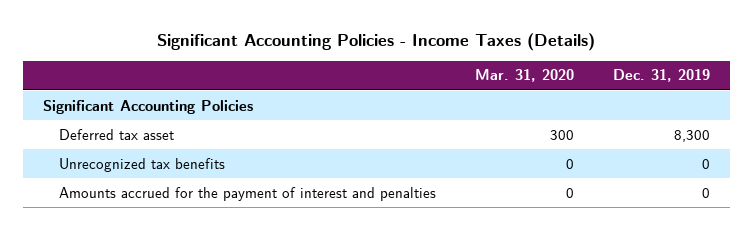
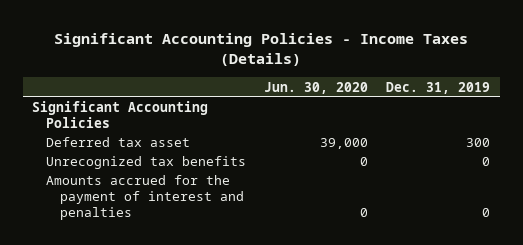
- | Mar. 31, 2020 | Dec. 31, 2019
+ | Jun. 30, 2020 | Dec. 31, 2019
- Deferred tax asset | 300 | 8,300
+ Deferred tax asset | 39,000 | 300

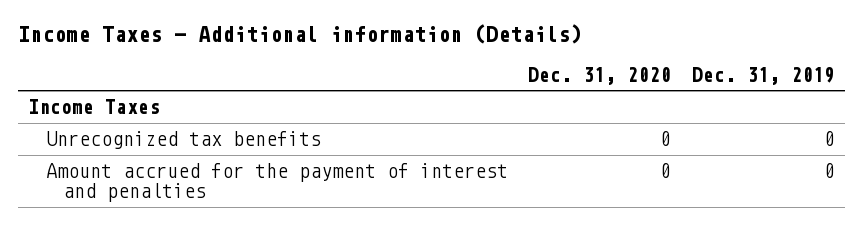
- Significant Accounting Policies - Income Taxes (Details)
+ Income Taxes - Additional information (Details)
- | Jun. 30, 2020 | Dec. 31, 2019
+ | Dec. 31, 2020 | Dec. 31, 2019
- Significant Accounting Policies
- Deferred tax asset | 39,000 | 300
+ Income Taxes
- Amounts accrued for the payment of interest and penalties | 0 | 0
+ Amount accrued for the payment of interest and penalties | 0 | 0

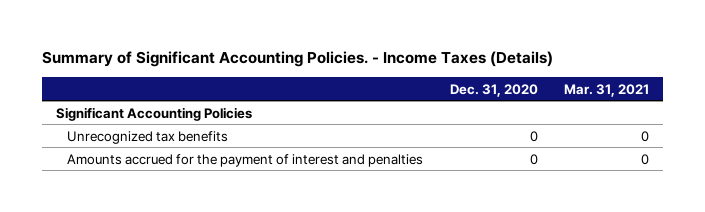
- Income Taxes - Additional information (Details)
+ Summary of Significant Accounting Policies. - Income Taxes (Details)
- | Dec. 31, 2020 | Dec. 31, 2019
+ | Dec. 31, 2020 | Mar. 31, 2021
- Income Taxes
+ Significant Accounting Policies
- Amount accrued for the payment of interest and penalties | 0 | 0
+ Amounts accrued for the payment of interest and penalties | 0 | 0

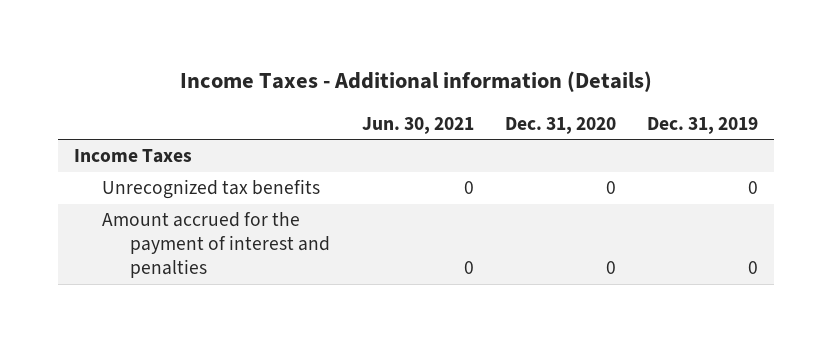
- Summary of Significant Accounting Policies. - Income Taxes (Details)
+ Income Taxes - Additional information (Details)
- | Dec. 31, 2020 | Mar. 31, 2021
+ | Jun. 30, 2021 | Dec. 31, 2020 | Dec. 31, 2019
- Significant Accounting Policies
+ Income Taxes
- Amounts accrued for the payment of interest and penalties | 0 | 0
+ Amount accrued for the payment of interest and penalties | 0 | 0 | 0

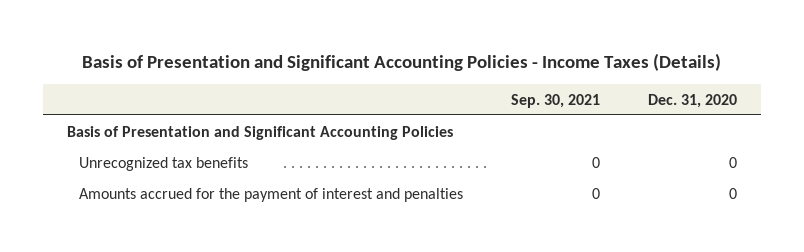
- Income Taxes - Additional information (Details)
+ Basis of Presentation and Significant Accounting Policies - Income Taxes (Details)
- | Jun. 30, 2021 | Dec. 31, 2020 | Dec. 31, 2019
+ | Sep. 30, 2021 | Dec. 31, 2020
- Income Taxes
+ Basis of Presentation and Significant Accounting Policies
- Amount accrued for the payment of interest and penalties | 0 | 0 | 0
+ Amounts accrued for the payment of interest and penalties | 0 | 0

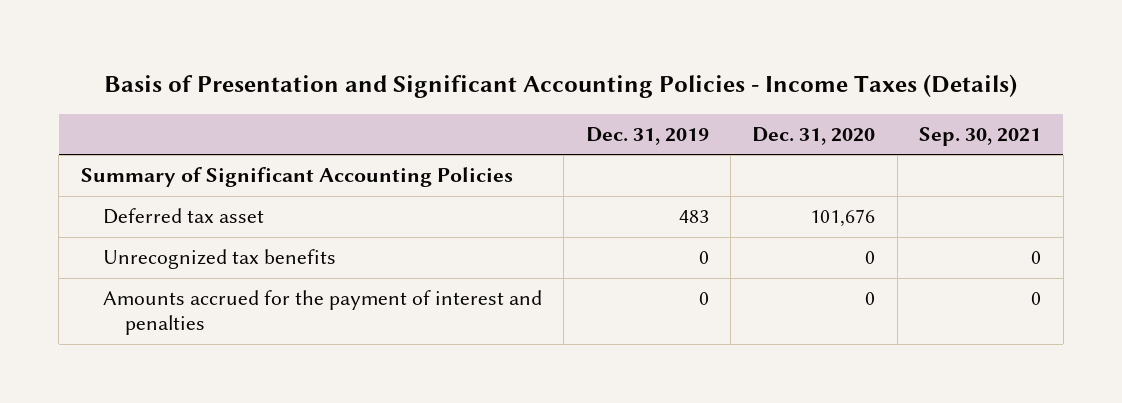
- | Sep. 30, 2021 | Dec. 31, 2020
+ | Dec. 31, 2019 | Dec. 31, 2020 | Sep. 30, 2021
- Basis of Presentation and Significant Accounting Policies
+ Summary of Significant Accounting Policies
+ Deferred tax asset | 483 | 101,676 |

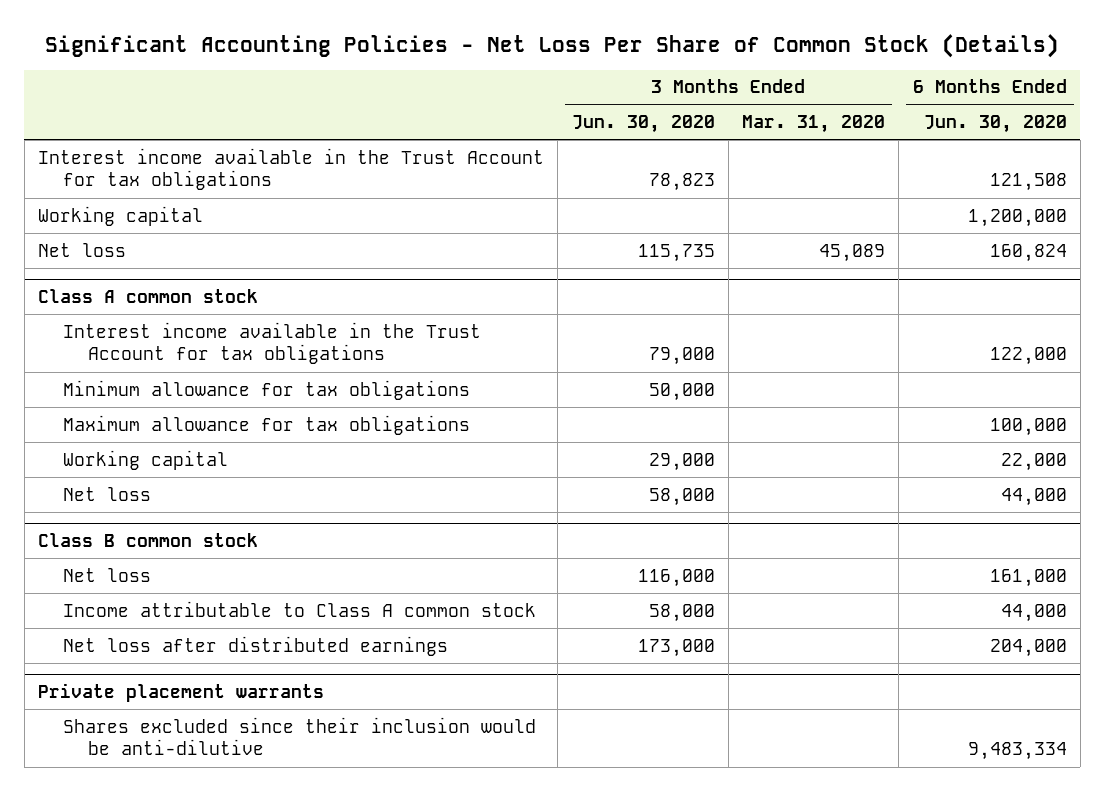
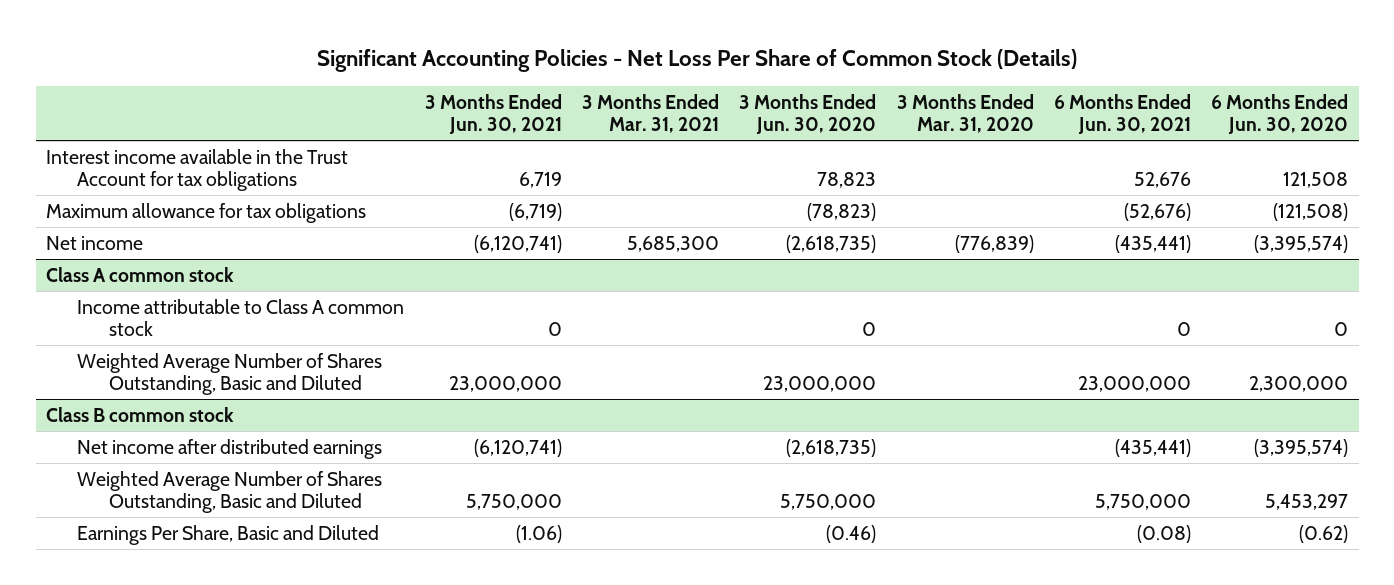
- | 3 Months Ended Jun. 30, 2020 | 3 Months Ended Mar. 31, 2020 | 6 Months Ended Jun. 30, 2020
+ | 3 Months Ended Jun. 30, 2021 | 3 Months Ended Mar. 31, 2021 | 3 Months Ended Jun. 30, 2020 | 3 Months Ended Mar. 31, 2020 | 6 Months Ended Jun. 30, 2021 | 6 Months Ended Jun. 30, 2020
- Working capital | | | 1,200,000
- Net loss | 115,735 | 45,089 | 160,824
+ Maximum allowance for tax obligations | (6,719) | | (78,823) | | (52,676) | (121,508)
+ Net income | (6,120,741) | 5,685,300 | (2,618,735) | (776,839) | (435,441) | (3,395,574)
@ Class A common stock
- Interest income available in the Trust Account for tax obligations | 79,000 | | 122,000
- Minimum allowance for tax obligations | 50,000 | |
- Maximum allowance for tax obligations | | | 100,000
- Working capital | 29,000 | | 22,000
- Net loss | 58,000 | | 44,000
+ Income attributable to Class A common stock | 0 | | 0 | | 0 | 0
+ Weighted Average Number of Shares Outstanding, Basic and Diluted | 23,000,000 | | 23,000,000 | | 23,000,000 | 2,300,000
@ Class B common stock
- Net loss | 116,000 | | 161,000
- Income attributable to Class A common stock | 58,000 | | 44,000
- Net loss after distributed earnings | 173,000 | | 204,000
- Private placement warrants
- Shares excluded since their inclusion would be anti-dilutive | | | 9,483,334
@ Class B common stock
+ Net income after distributed earnings | (6,120,741) | | (2,618,735) | | (435,441) | (3,395,574)
+ Weighted Average Number of Shares Outstanding, Basic and Diluted | 5,750,000 | | 5,750,000 | | 5,750,000 | 5,453,297
+ Earnings Per Share, Basic and Diluted | (1.06) | | (0.46) | | (0.08) | (0.62)

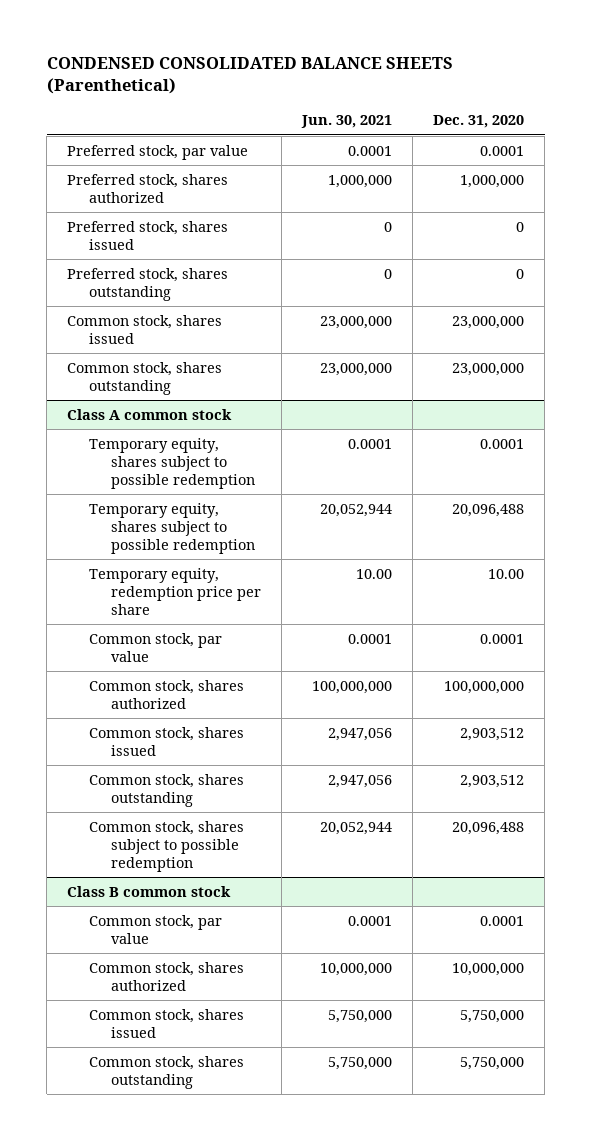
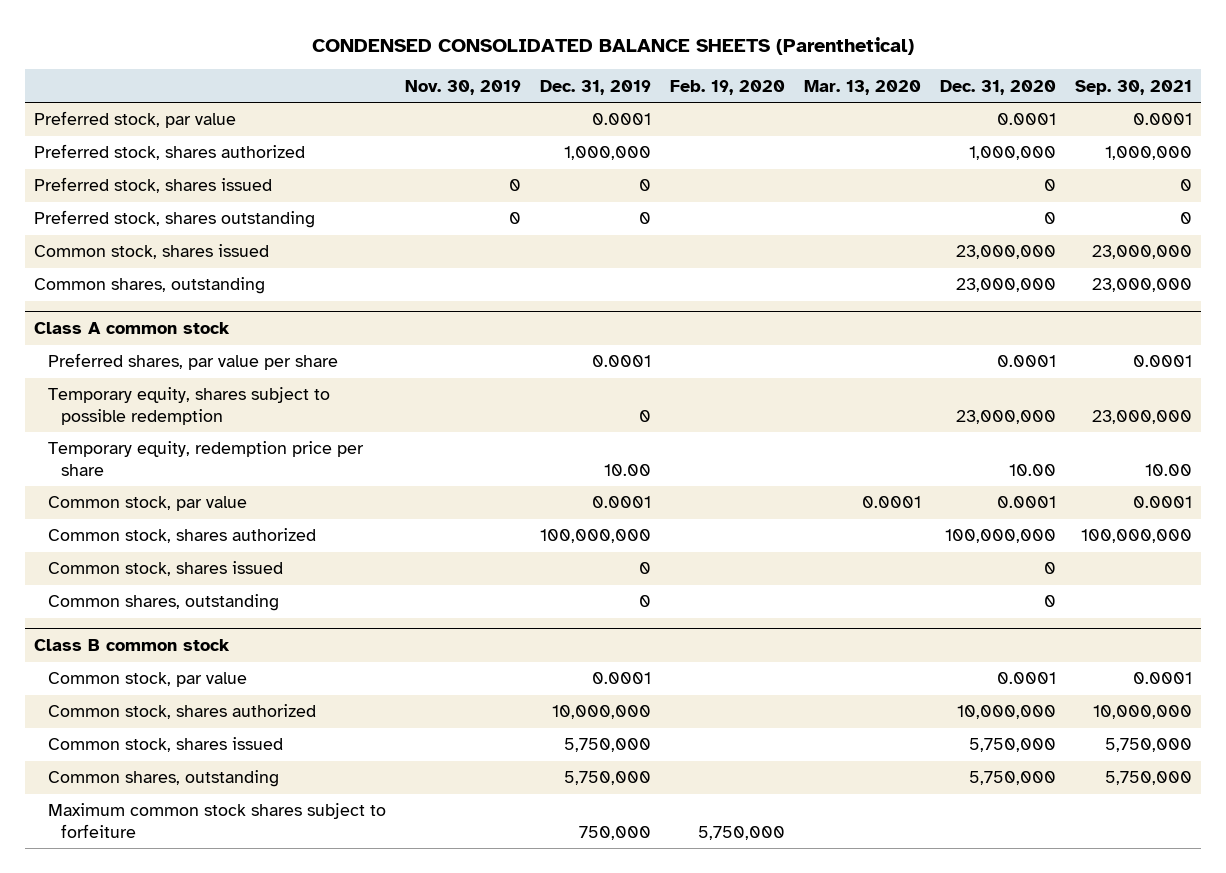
- | Jun. 30, 2021 | Dec. 31, 2020
+ | Nov. 30, 2019 | Dec. 31, 2019 | Feb. 19, 2020 | Mar. 13, 2020 | Dec. 31, 2020 | Sep. 30, 2021
- Common stock, shares outstanding | 23,000,000 | 23,000,000
+ Common shares, outstanding | | | | | 23,000,000 | 23,000,000
@ Class A common stock
- Temporary equity, shares subject to possible redemption | 0.0001 | 0.0001
- Temporary equity, shares subject to possible redemption | 20,052,944 | 20,096,488
+ Preferred shares, par value per share | | 0.0001 | | | 0.0001 | 0.0001
+ Temporary equity, shares subject to possible redemption | | 0 | | | 23,000,000 | 23,000,000
- Common stock, shares issued | 2,947,056 | 2,903,512
- Common stock, shares outstanding | 2,947,056 | 2,903,512
- Common stock, shares subject to possible redemption | 20,052,944 | 20,096,488
+ Common stock, shares issued | | 0 | | | 0 |
+ Common shares, outstanding | | 0 | | | 0 |
@ Class B common stock
- Common stock, shares outstanding | 5,750,000 | 5,750,000
+ Common shares, outstanding | | 5,750,000 | | | 5,750,000 | 5,750,000
+ Maximum common stock shares subject to forfeiture | | 750,000 | 5,750,000 | | |

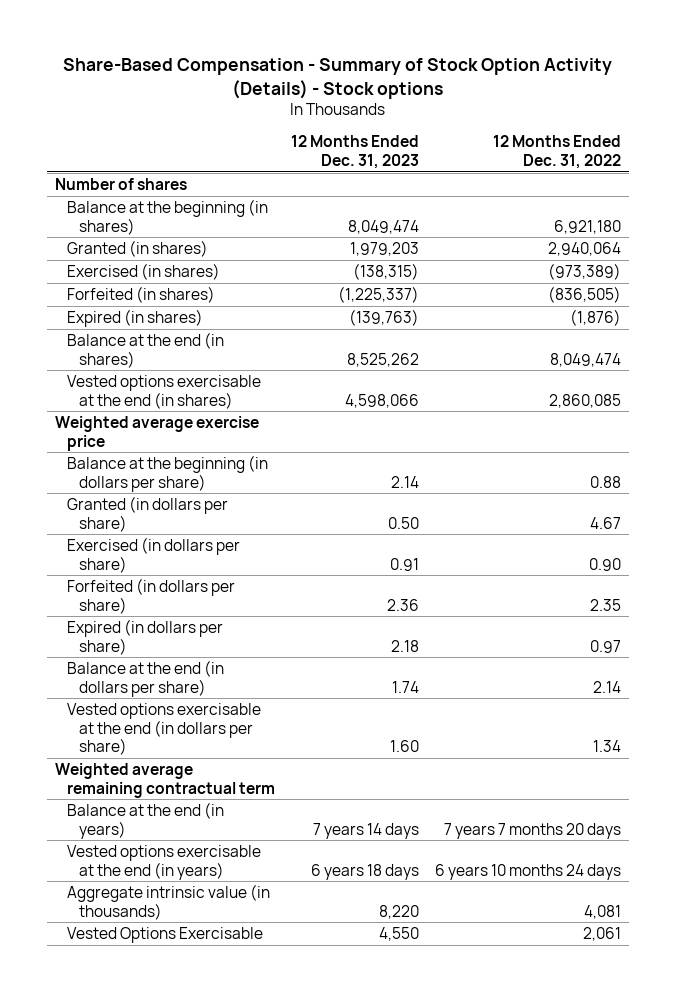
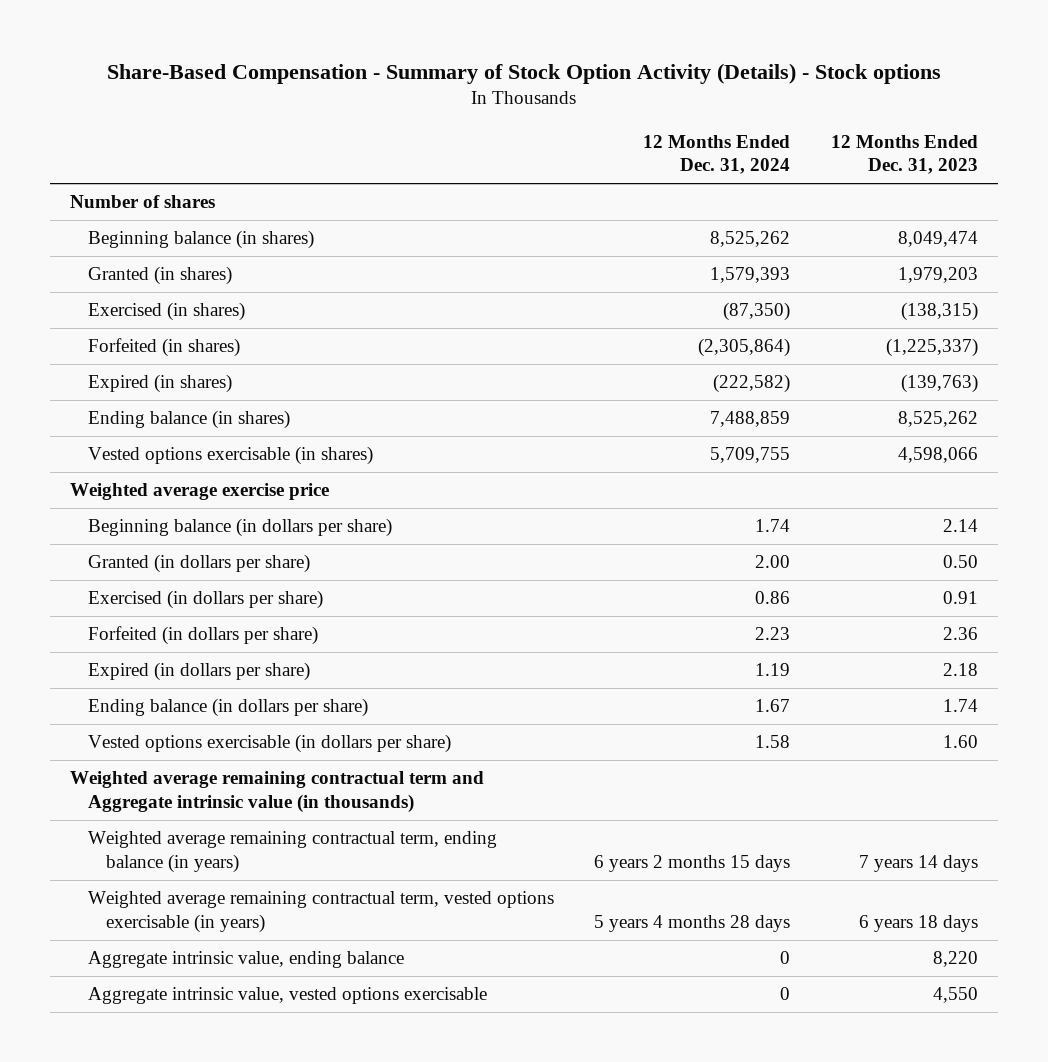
- | 12 Months Ended Dec. 31, 2023 | 12 Months Ended Dec. 31, 2022
+ | 12 Months Ended Dec. 31, 2024 | 12 Months Ended Dec. 31, 2023
- Balance at the beginning (in shares) | 8,049,474 | 6,921,180
+ Beginning balance (in shares) | 8,525,262 | 8,049,474
- Balance at the end (in shares) | 8,525,262 | 8,049,474
- Vested options exercisable at the end (in shares) | 4,598,066 | 2,860,085
+ Ending balance (in shares) | 7,488,859 | 8,525,262
+ Vested options exercisable (in shares) | 5,709,755 | 4,598,066
- Balance at the beginning (in dollars per share) | 2.14 | 0.88
+ Beginning balance (in dollars per share) | 1.74 | 2.14
- Balance at the end (in dollars per share) | 1.74 | 2.14
- Vested options exercisable at the end (in dollars per share) | 1.60 | 1.34
- Weighted average remaining contractual term
- Balance at the end (in years) | 7 years 14 days | 7 years 7 months 20 days
- Vested options exercisable at the end (in years) | 6 years 18 days | 6 years 10 months 24 days
- Aggregate intrinsic value (in thousands) | 8,220 | 4,081
- Vested Options Exercisable | 4,550 | 2,061
+ Ending balance (in dollars per share) | 1.67 | 1.74
+ Vested options exercisable (in dollars per share) | 1.58 | 1.60
+ Weighted average remaining contractual term and Aggregate intrinsic value (in thousands)
+ Weighted average remaining contractual term, ending balance (in years) | 6 years 2 months 15 days | 7 years 14 days
+ Weighted average remaining contractual term, vested options exercisable (in years) | 5 years 4 months 28 days | 6 years 18 days
+ Aggregate intrinsic value, ending balance | 0 | 8,220
+ Aggregate intrinsic value, vested options exercisable | 0 | 4,550

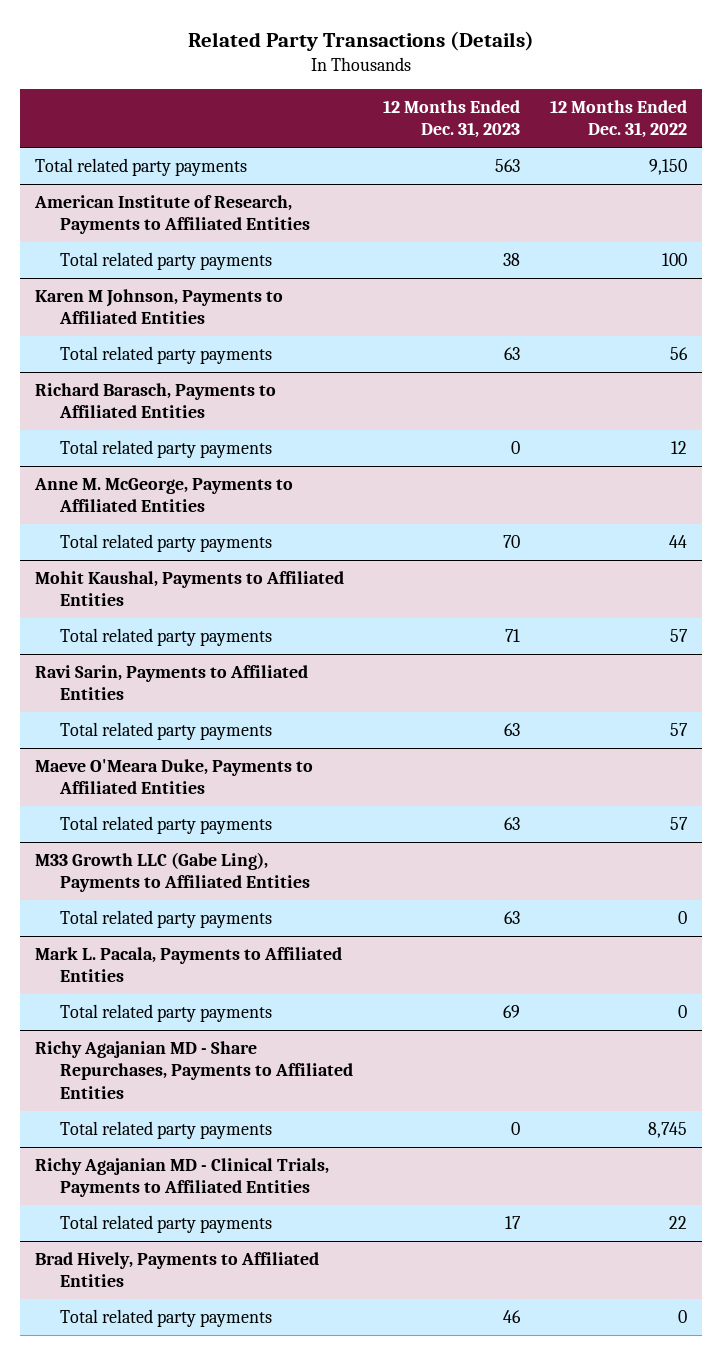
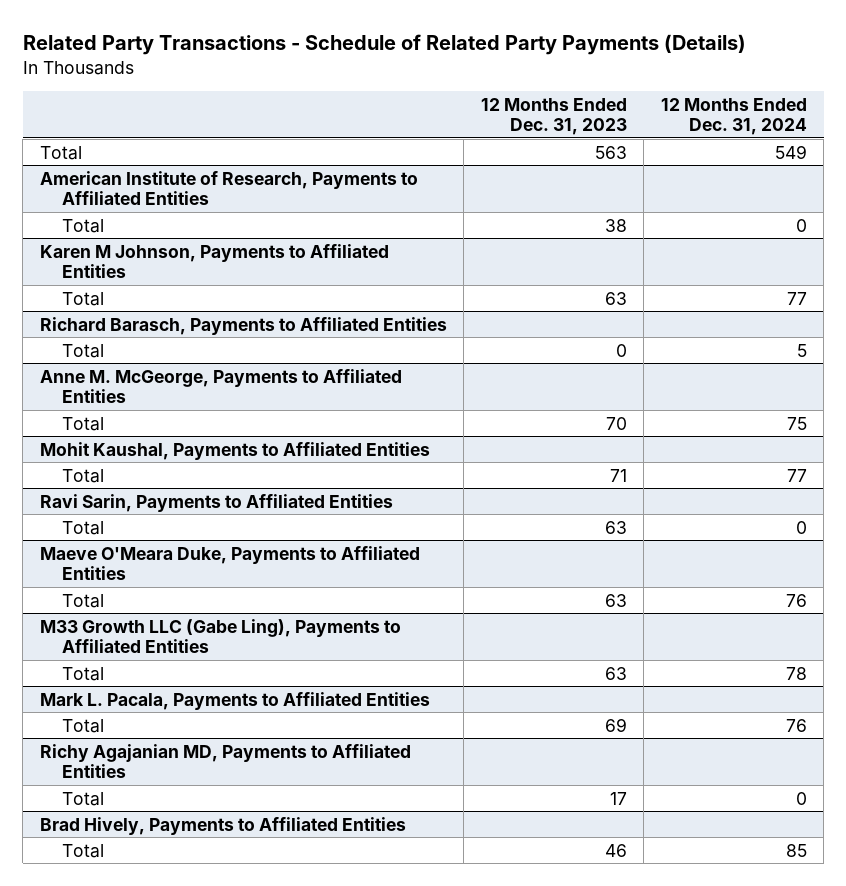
- Related Party Transactions (Details)
+ Related Party Transactions - Schedule of Related Party Payments (Details)
- | 12 Months Ended Dec. 31, 2023 | 12 Months Ended Dec. 31, 2022
+ | 12 Months Ended Dec. 31, 2023 | 12 Months Ended Dec. 31, 2024
- Total related party payments | 563 | 9,150
+ Total | 563 | 549
@ American Institute of Research, Payments to Affiliated Entities
- Total related party payments | 38 | 100
+ Total | 38 | 0
@ Karen M Johnson, Payments to Affiliated Entities
- Total related party payments | 63 | 56
+ Total | 63 | 77
@ Richard Barasch, Payments to Affiliated Entities
- Total related party payments | 0 | 12
+ Total | 0 | 5
@ Anne M. McGeorge, Payments to Affiliated Entities
- Total related party payments | 70 | 44
+ Total | 70 | 75
@ Mohit Kaushal, Payments to Affiliated Entities
- Total related party payments | 71 | 57
+ Total | 71 | 77
@ Ravi Sarin, Payments to Affiliated Entities
- Total related party payments | 63 | 57
+ Total | 63 | 0
@ Maeve O'Meara Duke, Payments to Affiliated Entities
- Total related party payments | 63 | 57
+ Total | 63 | 76
@ M33 Growth LLC (Gabe Ling), Payments to Affiliated Entities
- Total related party payments | 63 | 0
+ Total | 63 | 78
@ Mark L. Pacala, Payments to Affiliated Entities
- Total related party payments | 69 | 0
- Richy Agajanian MD - Share Repurchases, Payments to Affiliated Entities
- Total related party payments | 0 | 8,745
- Richy Agajanian MD - Clinical Trials, Payments to Affiliated Entities
- Total related party payments | 17 | 22
@ Mark L. Pacala, Payments to Affiliated Entities
+ Total | 69 | 76
+ Richy Agajanian MD, Payments to Affiliated Entities
+ Total | 17 | 0
@ Brad Hively, Payments to Affiliated Entities
- Total related party payments | 46 | 0
+ Total | 46 | 85

